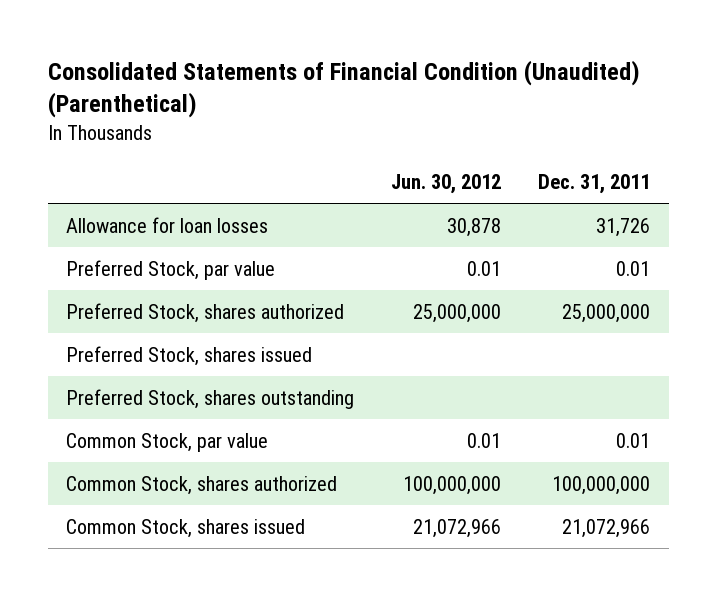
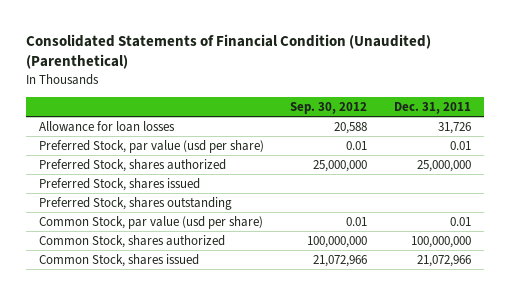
- | Jun. 30, 2012 | Dec. 31, 2011
+ | Sep. 30, 2012 | Dec. 31, 2011
- Preferred Stock, par value | 0.01 | 0.01
+ Preferred Stock, par value (usd per share) | 0.01 | 0.01
- Common Stock, par value | 0.01 | 0.01
+ Common Stock, par value (usd per share) | 0.01 | 0.01

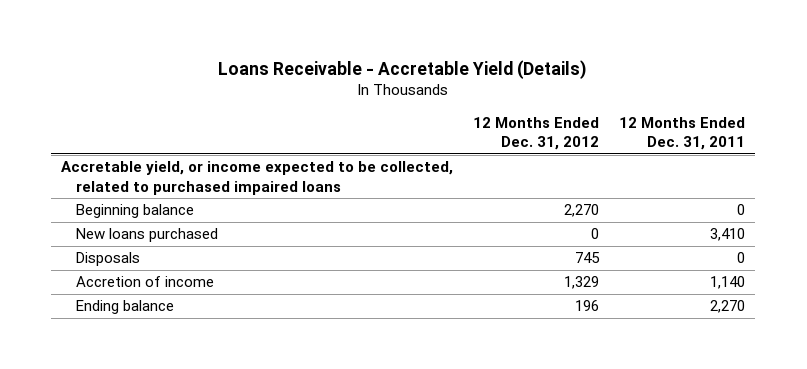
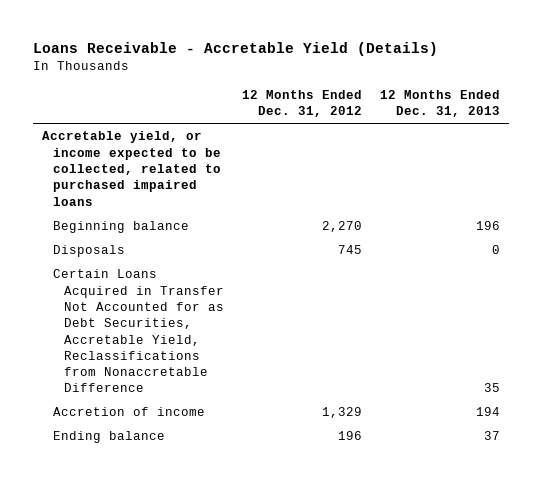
- | 12 Months Ended Dec. 31, 2012 | 12 Months Ended Dec. 31, 2011
+ | 12 Months Ended Dec. 31, 2012 | 12 Months Ended Dec. 31, 2013
- New loans purchased | 0 | 3,410
+ Certain Loans Acquired in Transfer Not Accounted for as Debt Securities, Accretable Yield, Reclassifications from Nonaccretable Difference | | 35

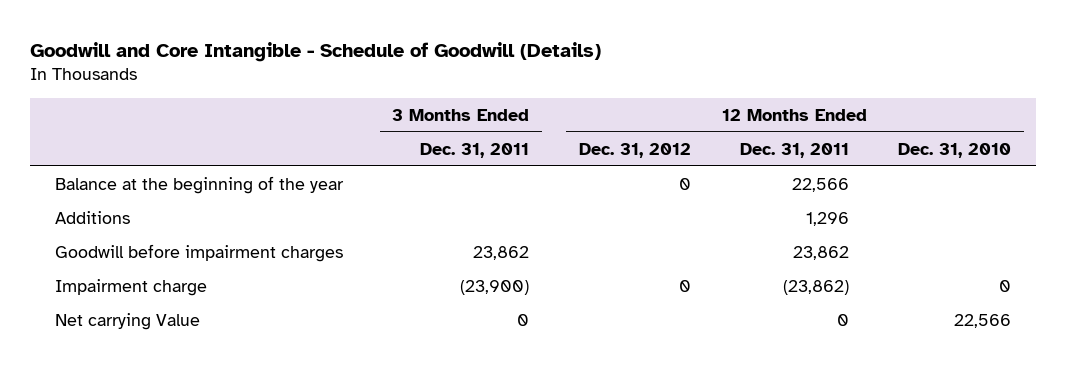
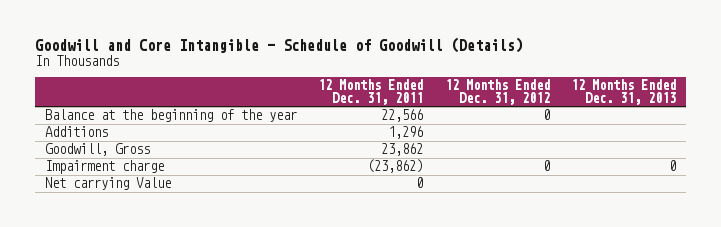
- | 3 Months Ended Dec. 31, 2011 | 12 Months Ended Dec. 31, 2012 | 12 Months Ended Dec. 31, 2011 | 12 Months Ended Dec. 31, 2010
+ | 12 Months Ended Dec. 31, 2011 | 12 Months Ended Dec. 31, 2012 | 12 Months Ended Dec. 31, 2013
- Goodwill before impairment charges | 23,862 | | 23,862 |
+ Goodwill, Gross | 23,862 | |

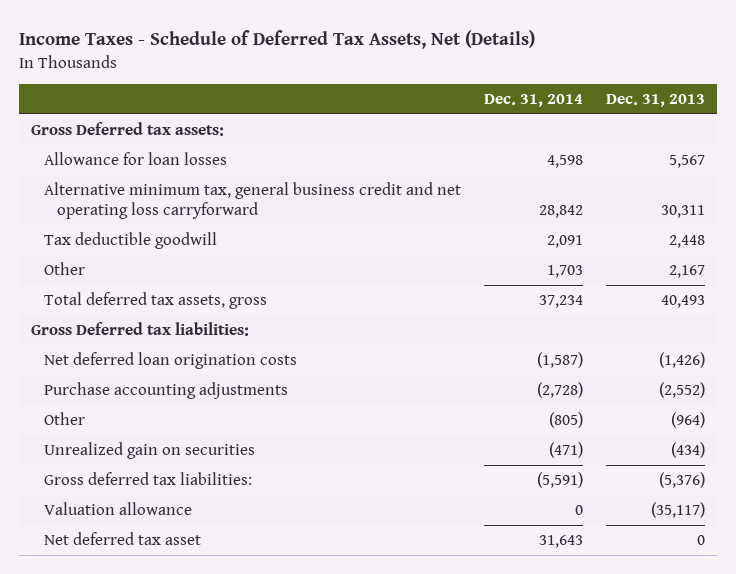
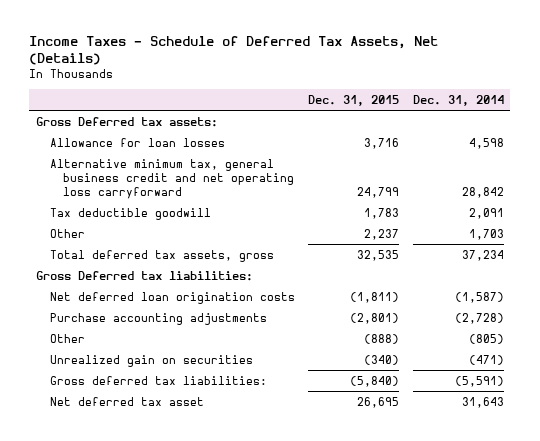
- | Dec. 31, 2014 | Dec. 31, 2013
+ | Dec. 31, 2015 | Dec. 31, 2014
- Valuation allowance | 0 | (35,117)

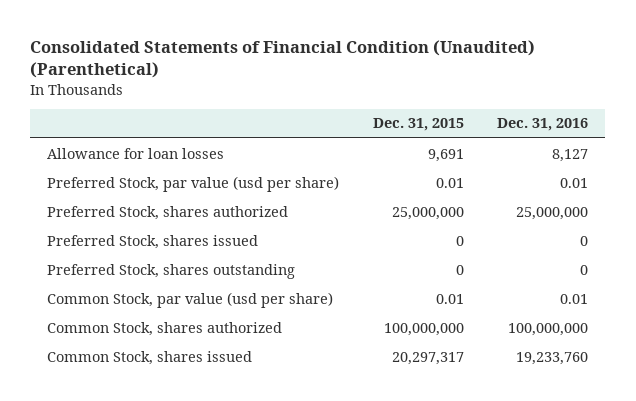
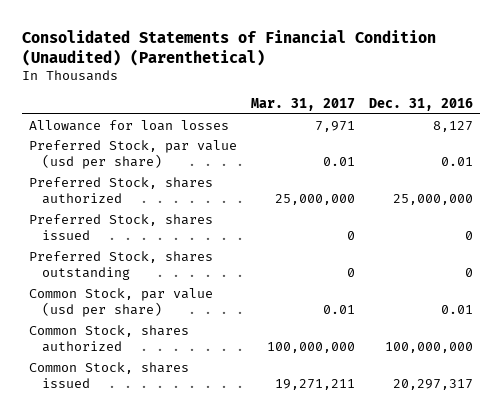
- | Dec. 31, 2015 | Dec. 31, 2016
+ | Mar. 31, 2017 | Dec. 31, 2016
- Common Stock, shares issued | 20,297,317 | 19,233,760
+ Common Stock, shares issued | 19,271,211 | 20,297,317

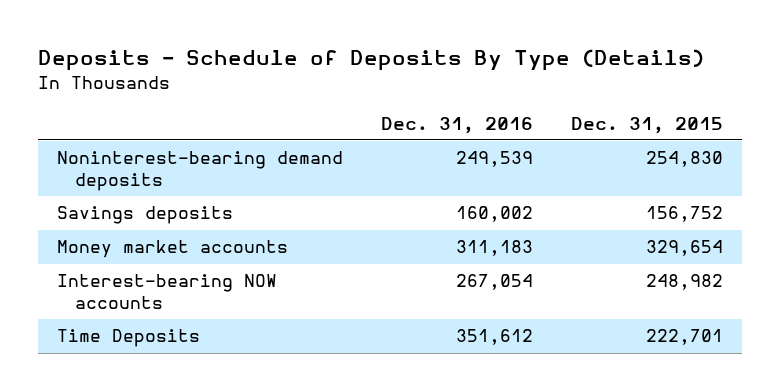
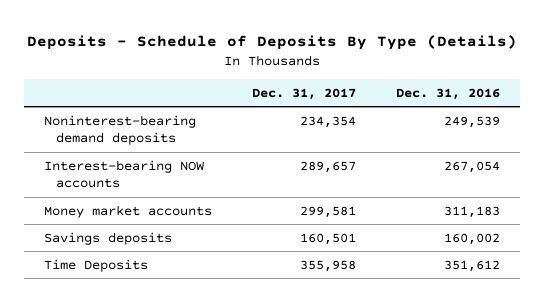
- | Dec. 31, 2016 | Dec. 31, 2015
+ | Dec. 31, 2017 | Dec. 31, 2016
moved down: Money market accounts | 299,581 | 311,183
moved down: Savings deposits | 160,501 | 160,002

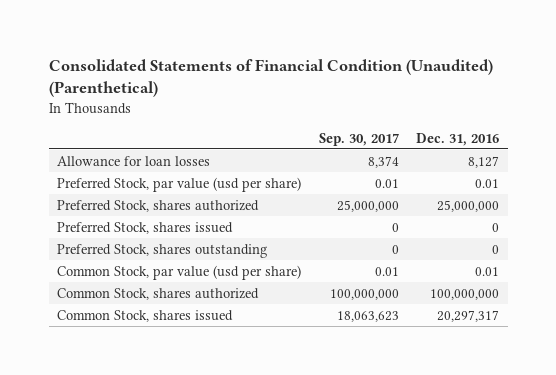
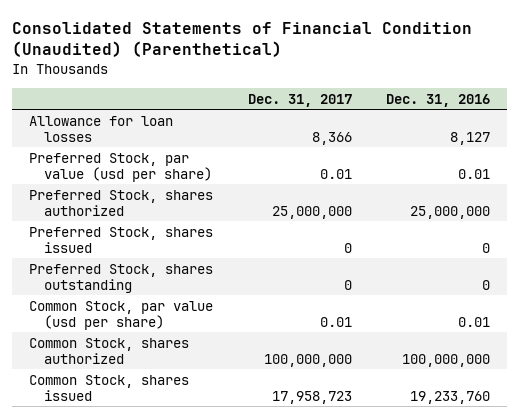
- | Sep. 30, 2017 | Dec. 31, 2016
+ | Dec. 31, 2017 | Dec. 31, 2016
- Common Stock, shares issued | 18,063,623 | 20,297,317
+ Common Stock, shares issued | 17,958,723 | 19,233,760

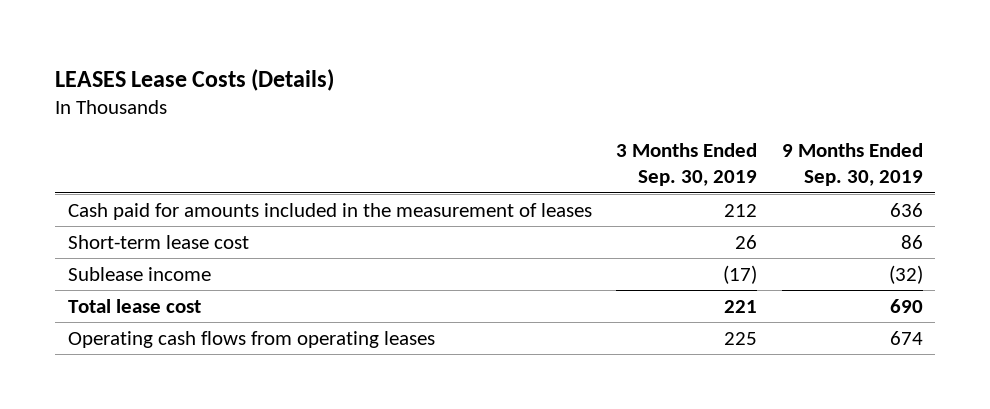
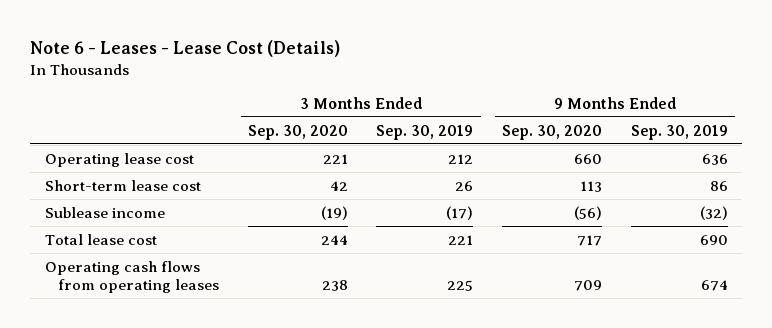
- LEASES Lease Costs (Details)
+ Note 6 - Leases - Lease Cost (Details)
- | 3 Months Ended Sep. 30, 2019 | 9 Months Ended Sep. 30, 2019
+ | 3 Months Ended Sep. 30, 2020 | 3 Months Ended Sep. 30, 2019 | 9 Months Ended Sep. 30, 2020 | 9 Months Ended Sep. 30, 2019
- Cash paid for amounts included in the measurement of leases | 212 | 636
+ Operating lease cost | 221 | 212 | 660 | 636

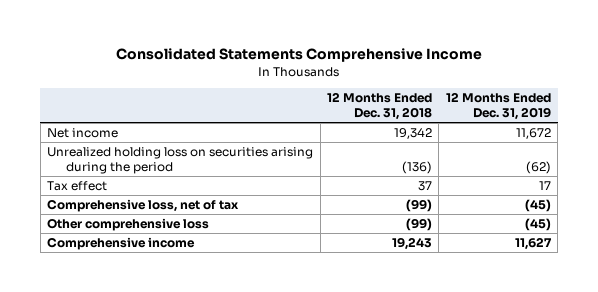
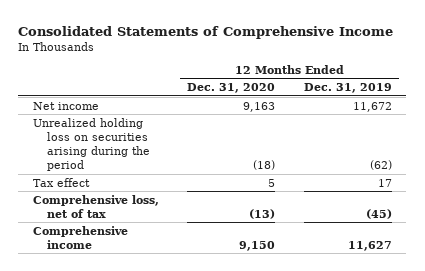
- Consolidated Statements Comprehensive Income
+ Consolidated Statements of Comprehensive Income
- | 12 Months Ended Dec. 31, 2018 | 12 Months Ended Dec. 31, 2019
+ | 12 Months Ended Dec. 31, 2020 | 12 Months Ended Dec. 31, 2019
- Other comprehensive loss | (99) | (45)

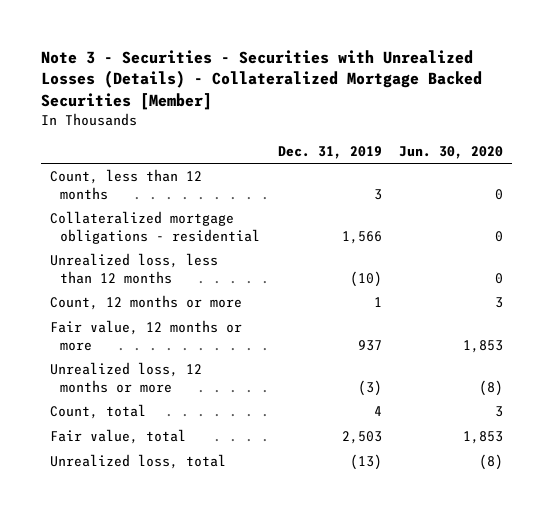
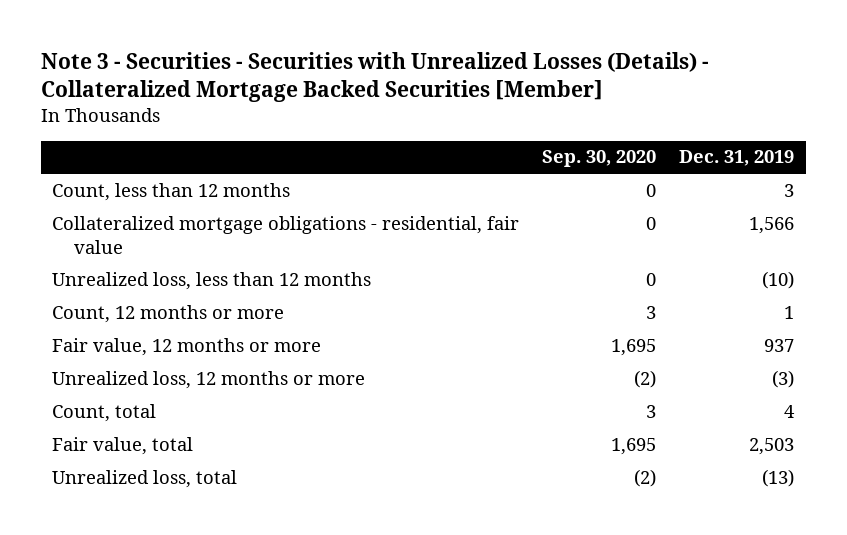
- | Dec. 31, 2019 | Jun. 30, 2020
+ | Sep. 30, 2020 | Dec. 31, 2019
- Collateralized mortgage obligations - residential | 1,566 | 0
+ Collateralized mortgage obligations - residential, fair value | 0 | 1,566

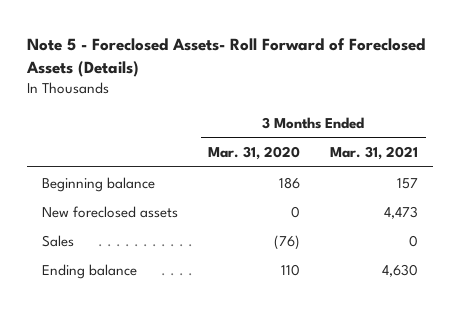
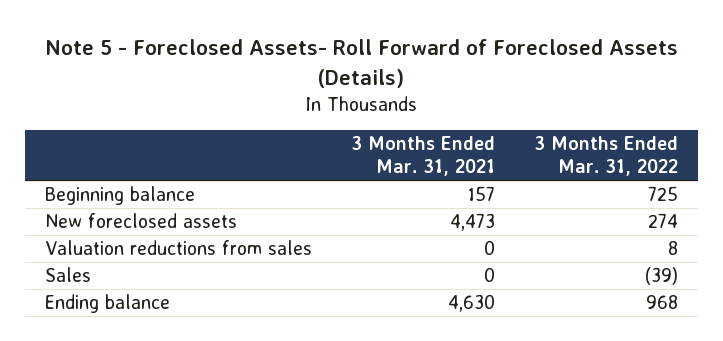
- | 3 Months Ended Mar. 31, 2020 | 3 Months Ended Mar. 31, 2021
+ | 3 Months Ended Mar. 31, 2021 | 3 Months Ended Mar. 31, 2022
+ Valuation reductions from sales | 0 | 8

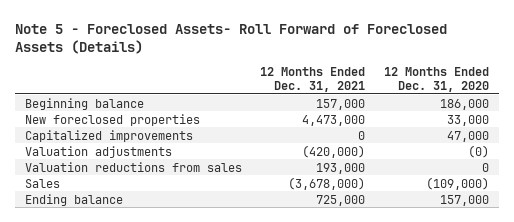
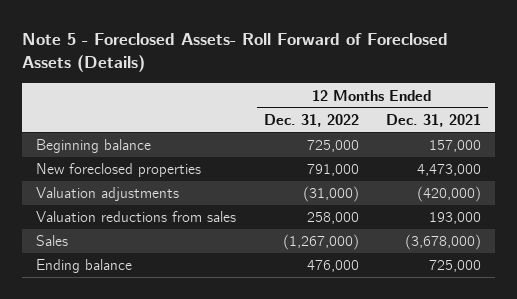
- | 12 Months Ended Dec. 31, 2021 | 12 Months Ended Dec. 31, 2020
+ | 12 Months Ended Dec. 31, 2022 | 12 Months Ended Dec. 31, 2021
- Capitalized improvements | 0 | 47,000

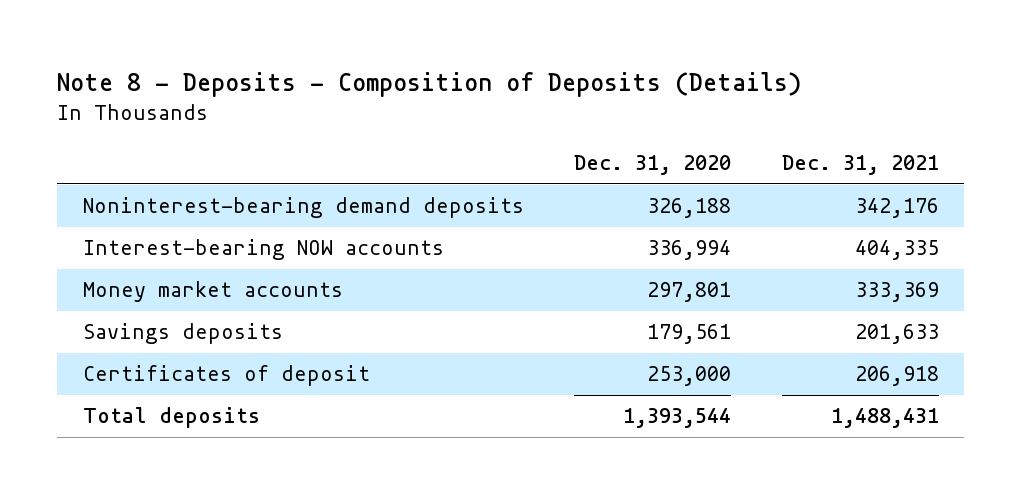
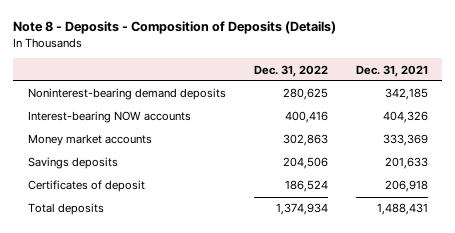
- | Dec. 31, 2020 | Dec. 31, 2021
+ | Dec. 31, 2022 | Dec. 31, 2021
- Noninterest-bearing demand deposits | 326,188 | 342,176
- Interest-bearing NOW accounts | 336,994 | 404,335
+ Noninterest-bearing demand deposits | 280,625 | 342,185
+ Interest-bearing NOW accounts | 400,416 | 404,326

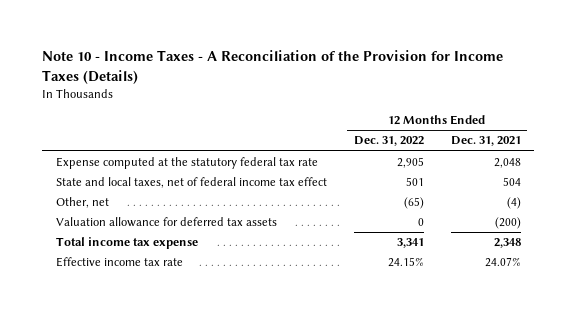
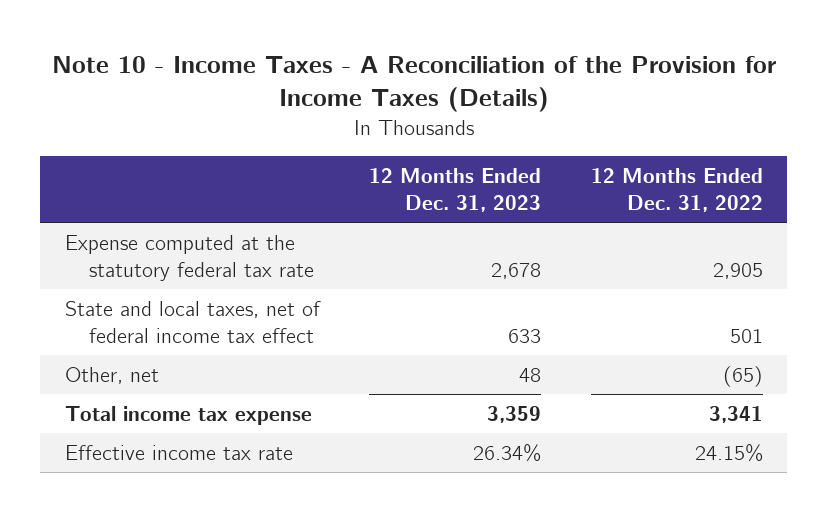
- | 12 Months Ended Dec. 31, 2022 | 12 Months Ended Dec. 31, 2021
+ | 12 Months Ended Dec. 31, 2023 | 12 Months Ended Dec. 31, 2022
- Valuation allowance for deferred tax assets | 0 | (200)

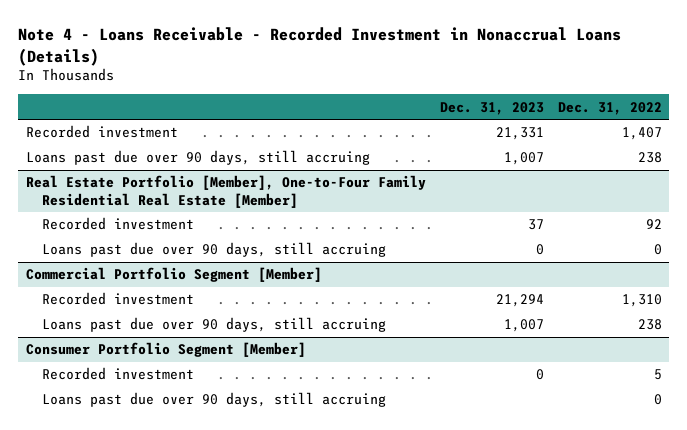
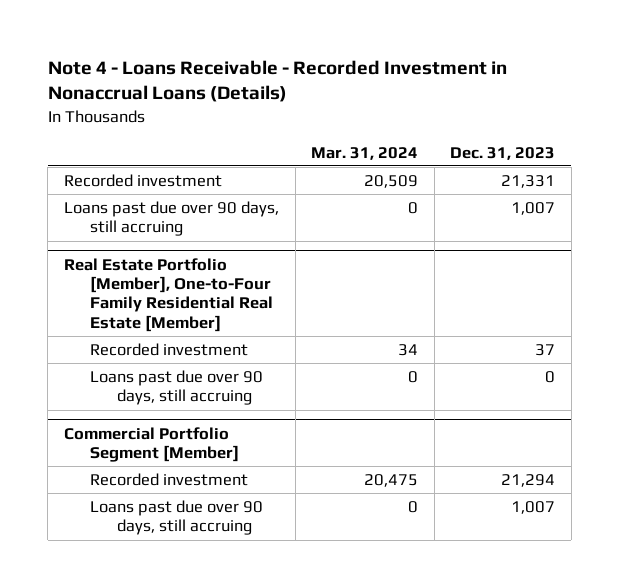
- | Dec. 31, 2023 | Dec. 31, 2022
+ | Mar. 31, 2024 | Dec. 31, 2023
- Consumer Portfolio Segment [Member]
- Recorded investment | 0 | 5
- Loans past due over 90 days, still accruing | | 0

